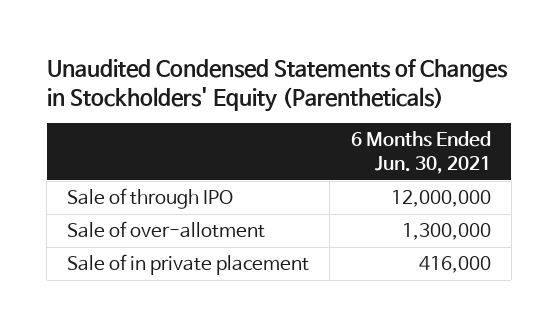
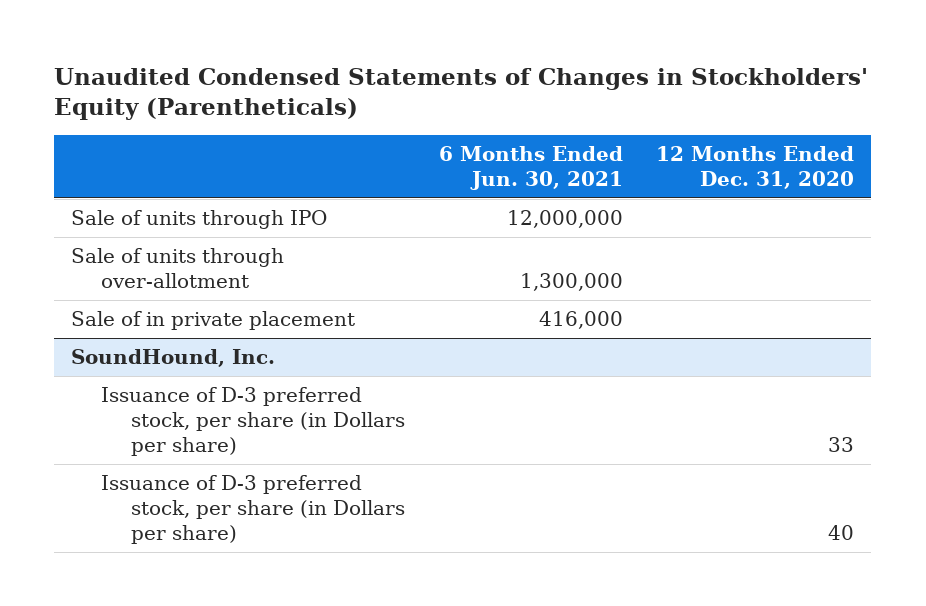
- | 6 Months Ended Jun. 30, 2021
+ | 6 Months Ended Jun. 30, 2021 | 12 Months Ended Dec. 31, 2020
- Sale of through IPO | 12,000,000
- Sale of over-allotment | 1,300,000
+ Sale of units through IPO | 12,000,000 |
+ Sale of units through over-allotment | 1,300,000 |
+ SoundHound, Inc.
+ Issuance of D-3 preferred stock, per share (in Dollars per share) | | 33
+ Issuance of D-3 preferred stock, per share (in Dollars per share) | | 40

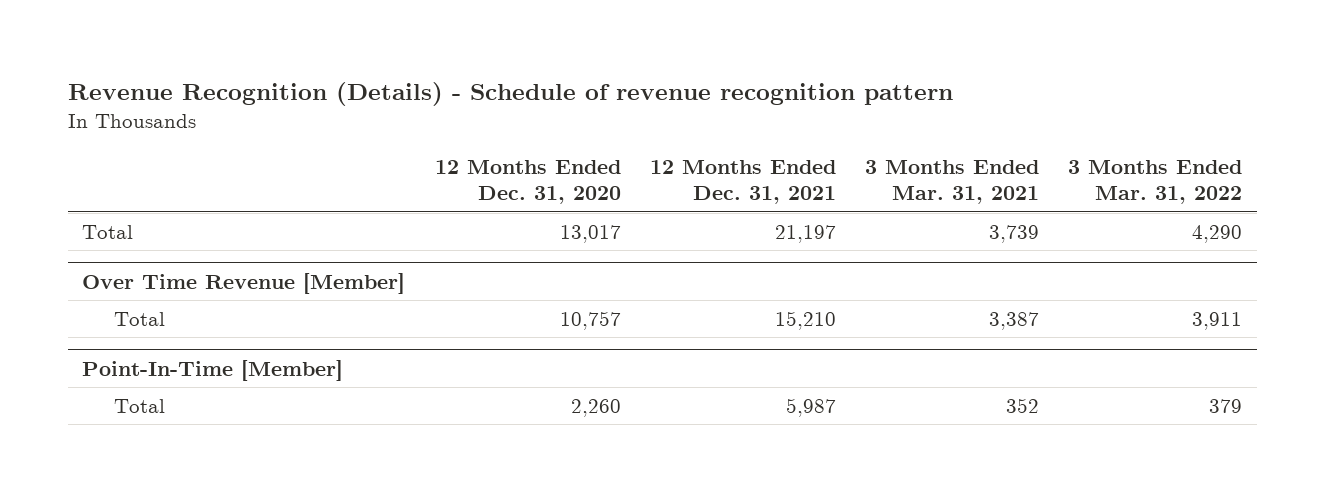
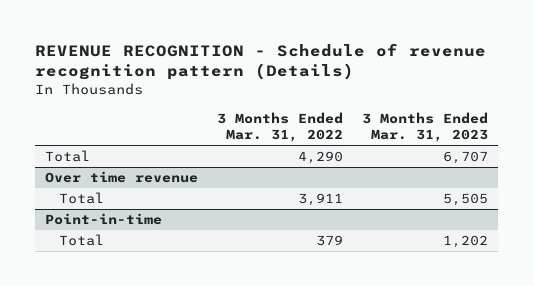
- Revenue Recognition (Details) - Schedule of revenue recognition pattern
+ REVENUE RECOGNITION - Schedule of revenue recognition pattern (Details)
- | 12 Months Ended Dec. 31, 2020 | 12 Months Ended Dec. 31, 2021 | 3 Months Ended Mar. 31, 2021 | 3 Months Ended Mar. 31, 2022
+ | 3 Months Ended Mar. 31, 2022 | 3 Months Ended Mar. 31, 2023
- Over Time Revenue [Member]
+ Over time revenue
- Point-In-Time [Member]
+ Point-in-time

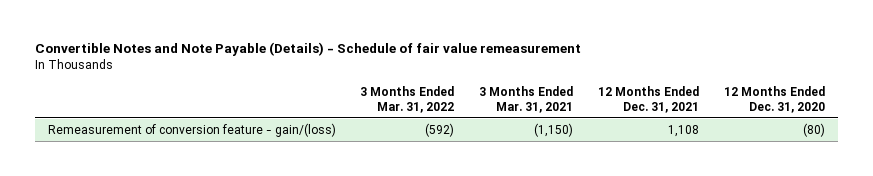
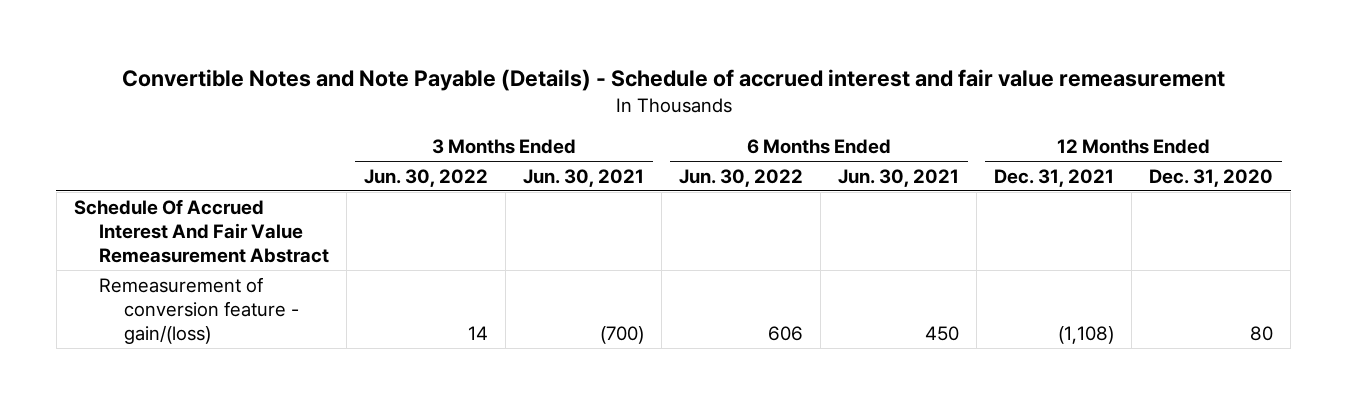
- Convertible Notes and Note Payable (Details) - Schedule of fair value remeasurement
+ Convertible Notes and Note Payable (Details) - Schedule of accrued interest and fair value remeasurement
- | 3 Months Ended Mar. 31, 2022 | 3 Months Ended Mar. 31, 2021 | 12 Months Ended Dec. 31, 2021 | 12 Months Ended Dec. 31, 2020
+ | 3 Months Ended Jun. 30, 2022 | 3 Months Ended Jun. 30, 2021 | 6 Months Ended Jun. 30, 2022 | 6 Months Ended Jun. 30, 2021 | 12 Months Ended Dec. 31, 2021 | 12 Months Ended Dec. 31, 2020
- Remeasurement of conversion feature - gain/(loss) | (592) | (1,150) | 1,108 | (80)
+ Schedule Of Accrued Interest And Fair Value Remeasurement Abstract
+ Remeasurement of conversion feature - gain/(loss) | 14 | (700) | 606 | 450 | (1,108) | 80

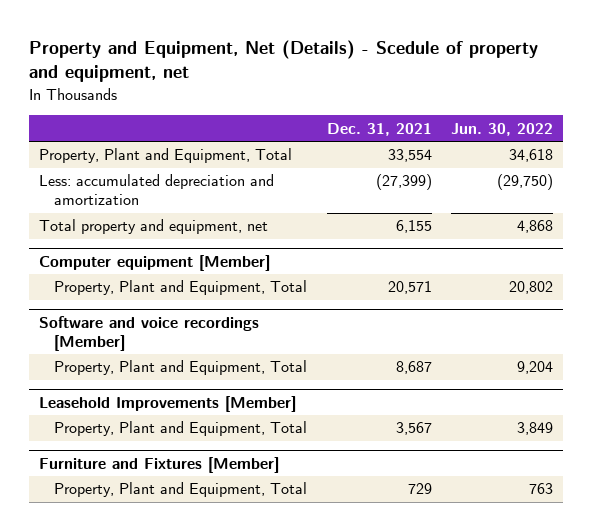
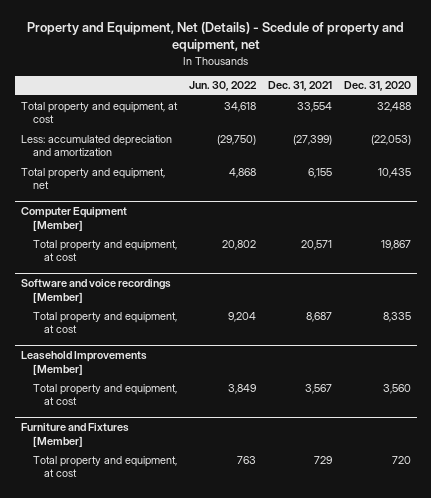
- | Dec. 31, 2021 | Jun. 30, 2022
+ | Jun. 30, 2022 | Dec. 31, 2021 | Dec. 31, 2020
- Property, Plant and Equipment, Total | 33,554 | 34,618
+ Total property and equipment, at cost | 34,618 | 33,554 | 32,488
- Computer equipment [Member]
- Property, Plant and Equipment, Total | 20,571 | 20,802
+ Computer Equipment [Member]
+ Total property and equipment, at cost | 20,802 | 20,571 | 19,867
@ Software and voice recordings [Member]
- Property, Plant and Equipment, Total | 8,687 | 9,204
+ Total property and equipment, at cost | 9,204 | 8,687 | 8,335
@ Leasehold Improvements [Member]
- Property, Plant and Equipment, Total | 3,567 | 3,849
+ Total property and equipment, at cost | 3,849 | 3,567 | 3,560
@ Furniture and Fixtures [Member]
- Property, Plant and Equipment, Total | 729 | 763
+ Total property and equipment, at cost | 763 | 729 | 720

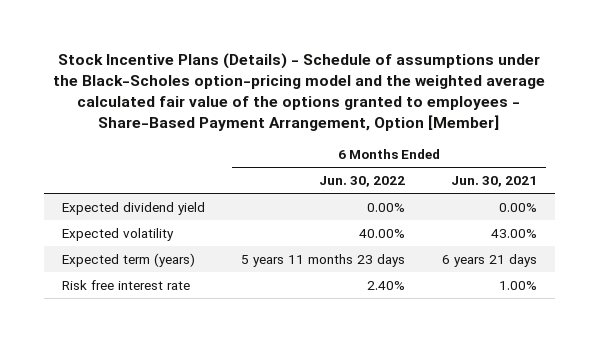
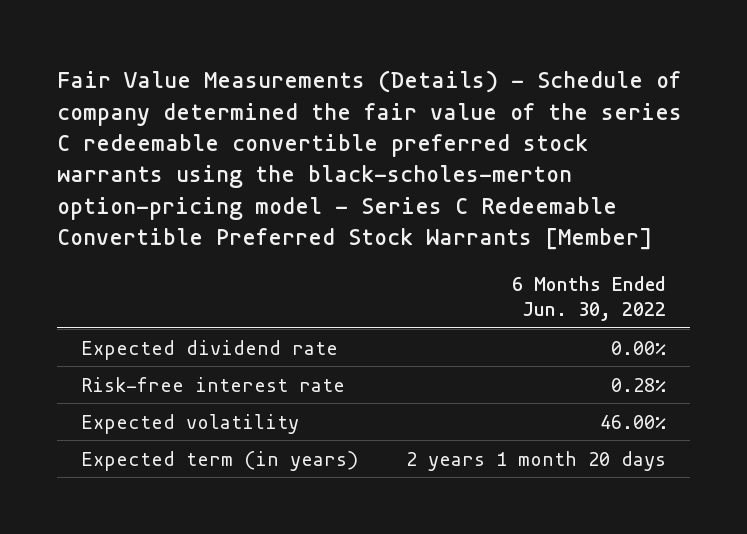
- Stock Incentive Plans (Details) - Schedule of assumptions under the Black-Scholes option-pricing model and the weighted average calculated fair value of the options granted to employees - Share-Based Payment Arrangement, Option [Member]
+ Fair Value Measurements (Details) - Schedule of company determined the fair value of the series C redeemable convertible preferred stock warrants using the black-scholes-merton option-pricing model - Series C Redeemable Convertible Preferred Stock Warrants [Member]
- | 6 Months Ended Jun. 30, 2022 | 6 Months Ended Jun. 30, 2021
+ | 6 Months Ended Jun. 30, 2022
- Expected dividend yield | 0.00% | 0.00%
- Expected volatility | 40.00% | 43.00%
- Expected term (years) | 5 years 11 months 23 days | 6 years 21 days
- Risk free interest rate | 2.40% | 1.00%
+ Expected dividend rate | 0.00%
+ Risk-free interest rate | 0.28%
+ Expected volatility | 46.00%
+ Expected term (in years) | 2 years 1 month 20 days

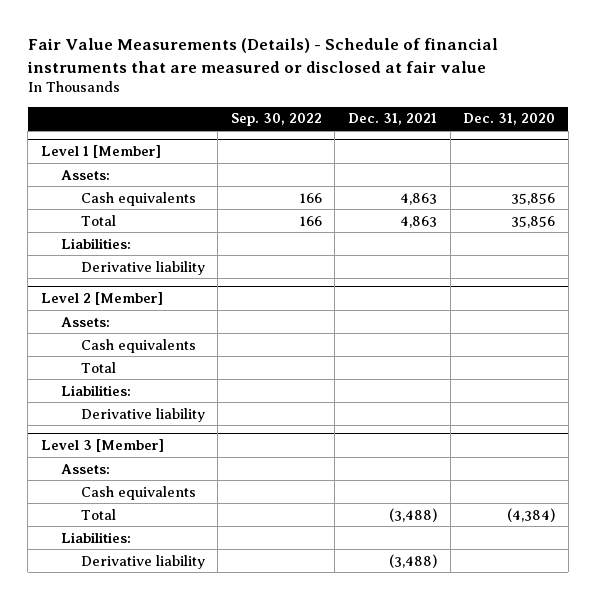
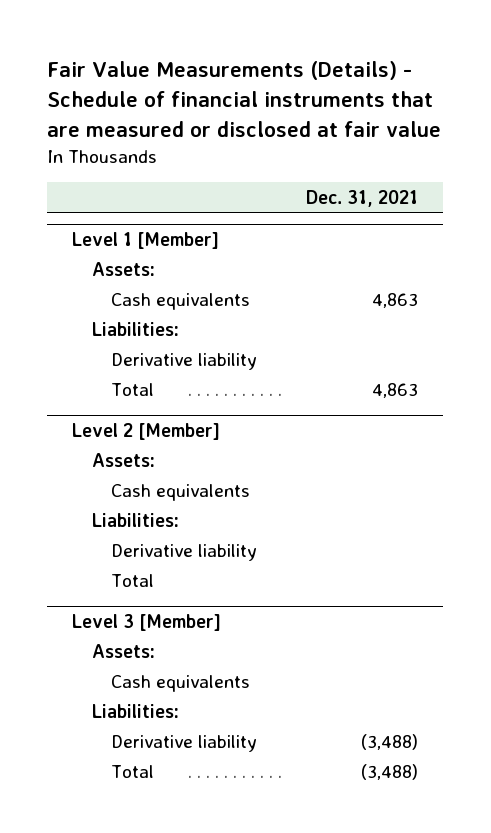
- | Sep. 30, 2022 | Dec. 31, 2021 | Dec. 31, 2020
+ | Dec. 31, 2021
@ Level 1 [Member]
moved down: Total | 4,863
@ Level 2 [Member]
moved down: Total
@ Level 3 [Member]
moved down: Total | (3,488)

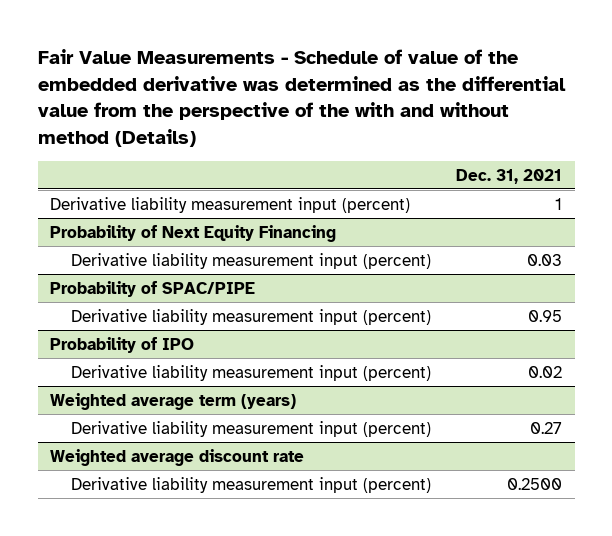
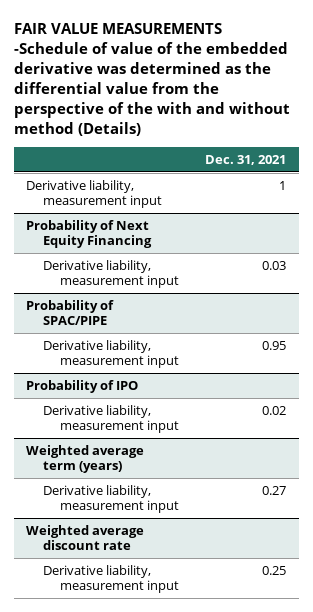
- Fair Value Measurements - Schedule of value of the embedded derivative was determined as the differential value from the perspective of the with and without method (Details)
+ FAIR VALUE MEASUREMENTS -Schedule of value of the embedded derivative was determined as the differential value from the perspective of the with and without method (Details)
- Derivative liability measurement input (percent) | 1
+ Derivative liability, measurement input | 1
@ Probability of Next Equity Financing
- Derivative liability measurement input (percent) | 0.03
+ Derivative liability, measurement input | 0.03
@ Probability of SPAC/PIPE
- Derivative liability measurement input (percent) | 0.95
+ Derivative liability, measurement input | 0.95
@ Probability of IPO
- Derivative liability measurement input (percent) | 0.02
+ Derivative liability, measurement input | 0.02
@ Weighted average term (years)
- Derivative liability measurement input (percent) | 0.27
+ Derivative liability, measurement input | 0.27
@ Weighted average discount rate
- Derivative liability measurement input (percent) | 0.2500
+ Derivative liability, measurement input | 0.25

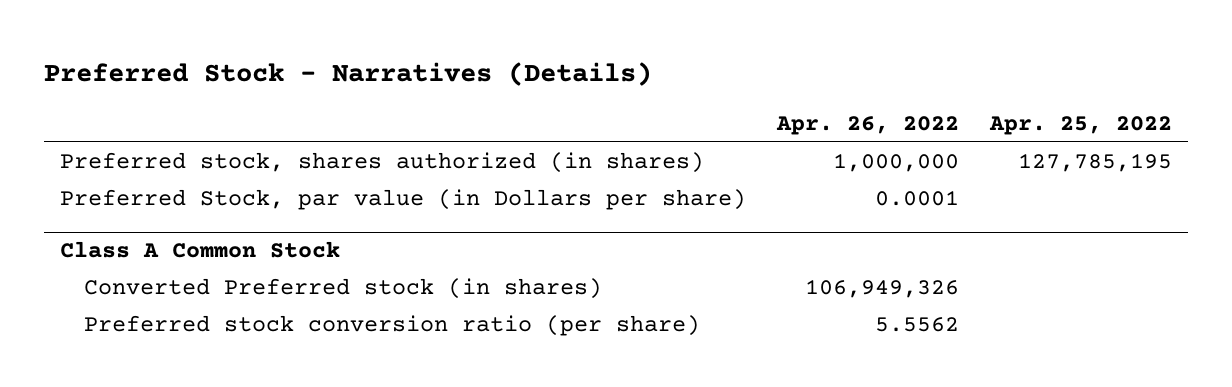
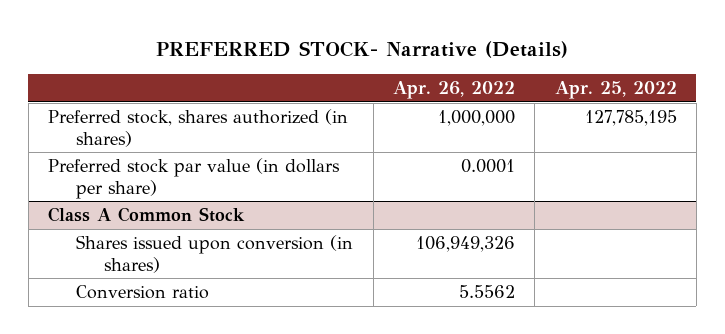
- Preferred Stock - Narratives (Details)
+ PREFERRED STOCK- Narrative (Details)
- Preferred Stock, par value (in Dollars per share) | 0.0001 |
+ Preferred stock par value (in dollars per share) | 0.0001 |
@ Class A Common Stock
- Converted Preferred stock (in shares) | 106,949,326 |
- Preferred stock conversion ratio (per share) | 5.5562 |
+ Shares issued upon conversion (in shares) | 106,949,326 |
+ Conversion ratio | 5.5562 |

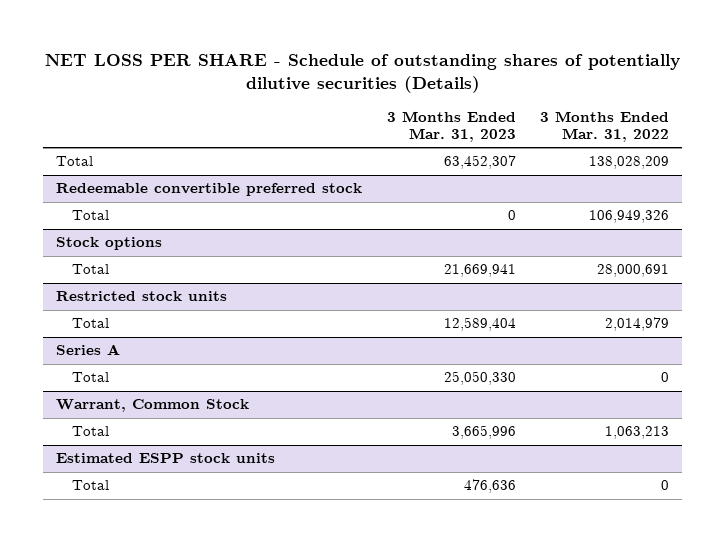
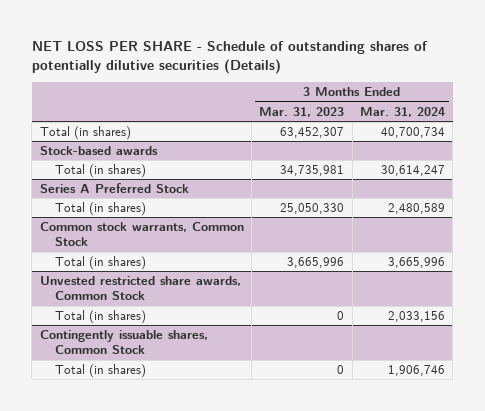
- | 3 Months Ended Mar. 31, 2023 | 3 Months Ended Mar. 31, 2022
+ | 3 Months Ended Mar. 31, 2023 | 3 Months Ended Mar. 31, 2024
- Total | 63,452,307 | 138,028,209
- Redeemable convertible preferred stock
- Total | 0 | 106,949,326
- Stock options
- Total | 21,669,941 | 28,000,691
- Restricted stock units
- Total | 12,589,404 | 2,014,979
- Series A
- Total | 25,050,330 | 0
- Warrant, Common Stock
- Total | 3,665,996 | 1,063,213
- Estimated ESPP stock units
- Total | 476,636 | 0
+ Total (in shares) | 63,452,307 | 40,700,734
+ Stock-based awards
+ Total (in shares) | 34,735,981 | 30,614,247
+ Series A Preferred Stock
+ Total (in shares) | 25,050,330 | 2,480,589
+ Common stock warrants, Common Stock
+ Total (in shares) | 3,665,996 | 3,665,996
+ Unvested restricted share awards, Common Stock
+ Total (in shares) | 0 | 2,033,156
+ Contingently issuable shares, Common Stock
+ Total (in shares) | 0 | 1,906,746

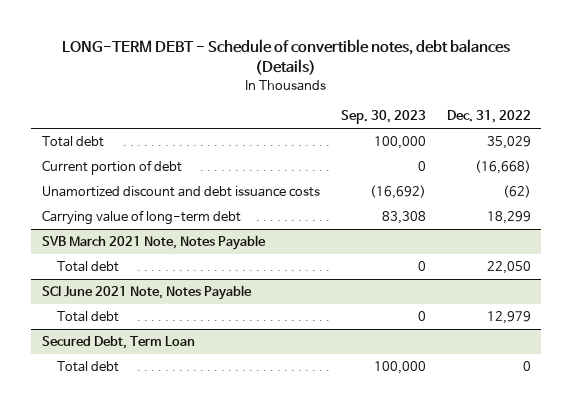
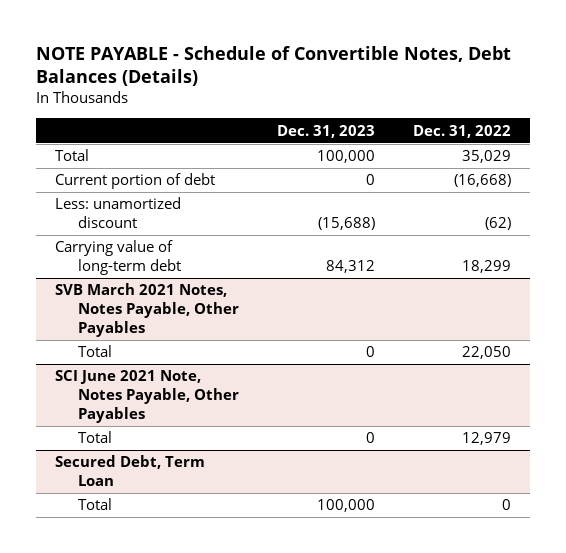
- LONG-TERM DEBT - Schedule of convertible notes, debt balances (Details)
+ NOTE PAYABLE - Schedule of Convertible Notes, Debt Balances (Details)
- | Sep. 30, 2023 | Dec. 31, 2022
+ | Dec. 31, 2023 | Dec. 31, 2022
- Total debt | 100,000 | 35,029
+ Total | 100,000 | 35,029
- Unamortized discount and debt issuance costs | (16,692) | (62)
+ Less: unamortized discount | (15,688) | (62)
- SVB March 2021 Note, Notes Payable
- Total debt | 0 | 22,050
- SCI June 2021 Note, Notes Payable
- Total debt | 0 | 12,979
+ SVB March 2021 Notes, Notes Payable, Other Payables
+ Total | 0 | 22,050
+ SCI June 2021 Note, Notes Payable, Other Payables
+ Total | 0 | 12,979
@ Secured Debt, Term Loan
- Total debt | 100,000 | 0
+ Total | 100,000 | 0

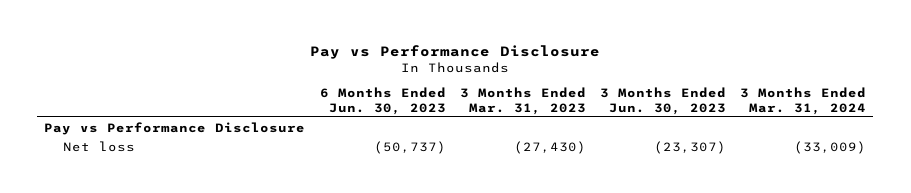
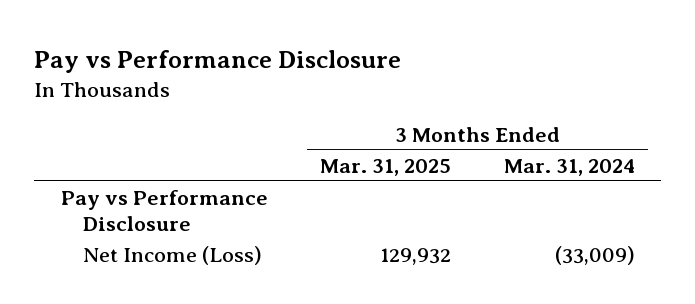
- | 6 Months Ended Jun. 30, 2023 | 3 Months Ended Mar. 31, 2023 | 3 Months Ended Jun. 30, 2023 | 3 Months Ended Mar. 31, 2024
+ | 3 Months Ended Mar. 31, 2025 | 3 Months Ended Mar. 31, 2024
- Net loss | (50,737) | (27,430) | (23,307) | (33,009)
+ Net Income (Loss) | 129,932 | (33,009)

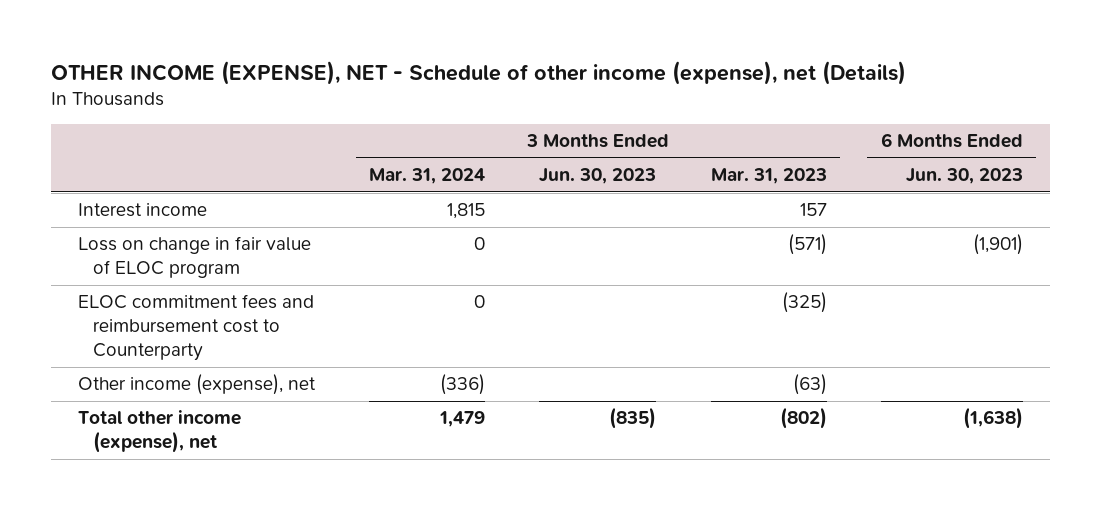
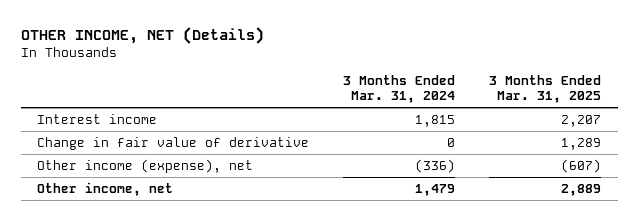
- OTHER INCOME (EXPENSE), NET - Schedule of other income (expense), net (Details)
+ OTHER INCOME, NET (Details)
- | 3 Months Ended Mar. 31, 2024 | 3 Months Ended Jun. 30, 2023 | 3 Months Ended Mar. 31, 2023 | 6 Months Ended Jun. 30, 2023
+ | 3 Months Ended Mar. 31, 2024 | 3 Months Ended Mar. 31, 2025
- Loss on change in fair value of ELOC program | 0 | | (571) | (1,901)
- ELOC commitment fees and reimbursement cost to Counterparty | 0 | | (325) |
+ Change in fair value of derivative | 0 | 1,289
- Total other income (expense), net | 1,479 | (835) | (802) | (1,638)
+ Other income, net | 1,479 | 2,889

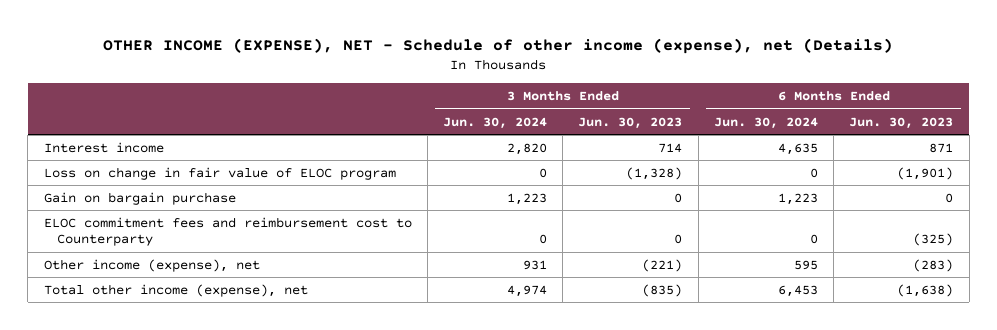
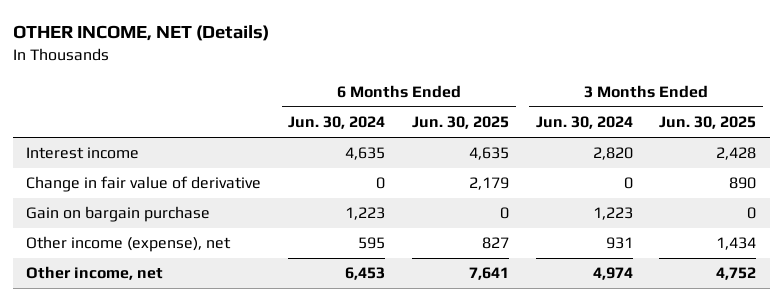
- OTHER INCOME (EXPENSE), NET - Schedule of other income (expense), net (Details)
+ OTHER INCOME, NET (Details)
- | 3 Months Ended Jun. 30, 2024 | 3 Months Ended Jun. 30, 2023 | 6 Months Ended Jun. 30, 2024 | 6 Months Ended Jun. 30, 2023
+ | 6 Months Ended Jun. 30, 2024 | 6 Months Ended Jun. 30, 2025 | 3 Months Ended Jun. 30, 2024 | 3 Months Ended Jun. 30, 2025
- Loss on change in fair value of ELOC program | 0 | (1,328) | 0 | (1,901)
+ Change in fair value of derivative | 0 | 2,179 | 0 | 890
- ELOC commitment fees and reimbursement cost to Counterparty | 0 | 0 | 0 | (325)
- Total other income (expense), net | 4,974 | (835) | 6,453 | (1,638)
+ Other income, net | 6,453 | 7,641 | 4,974 | 4,752

